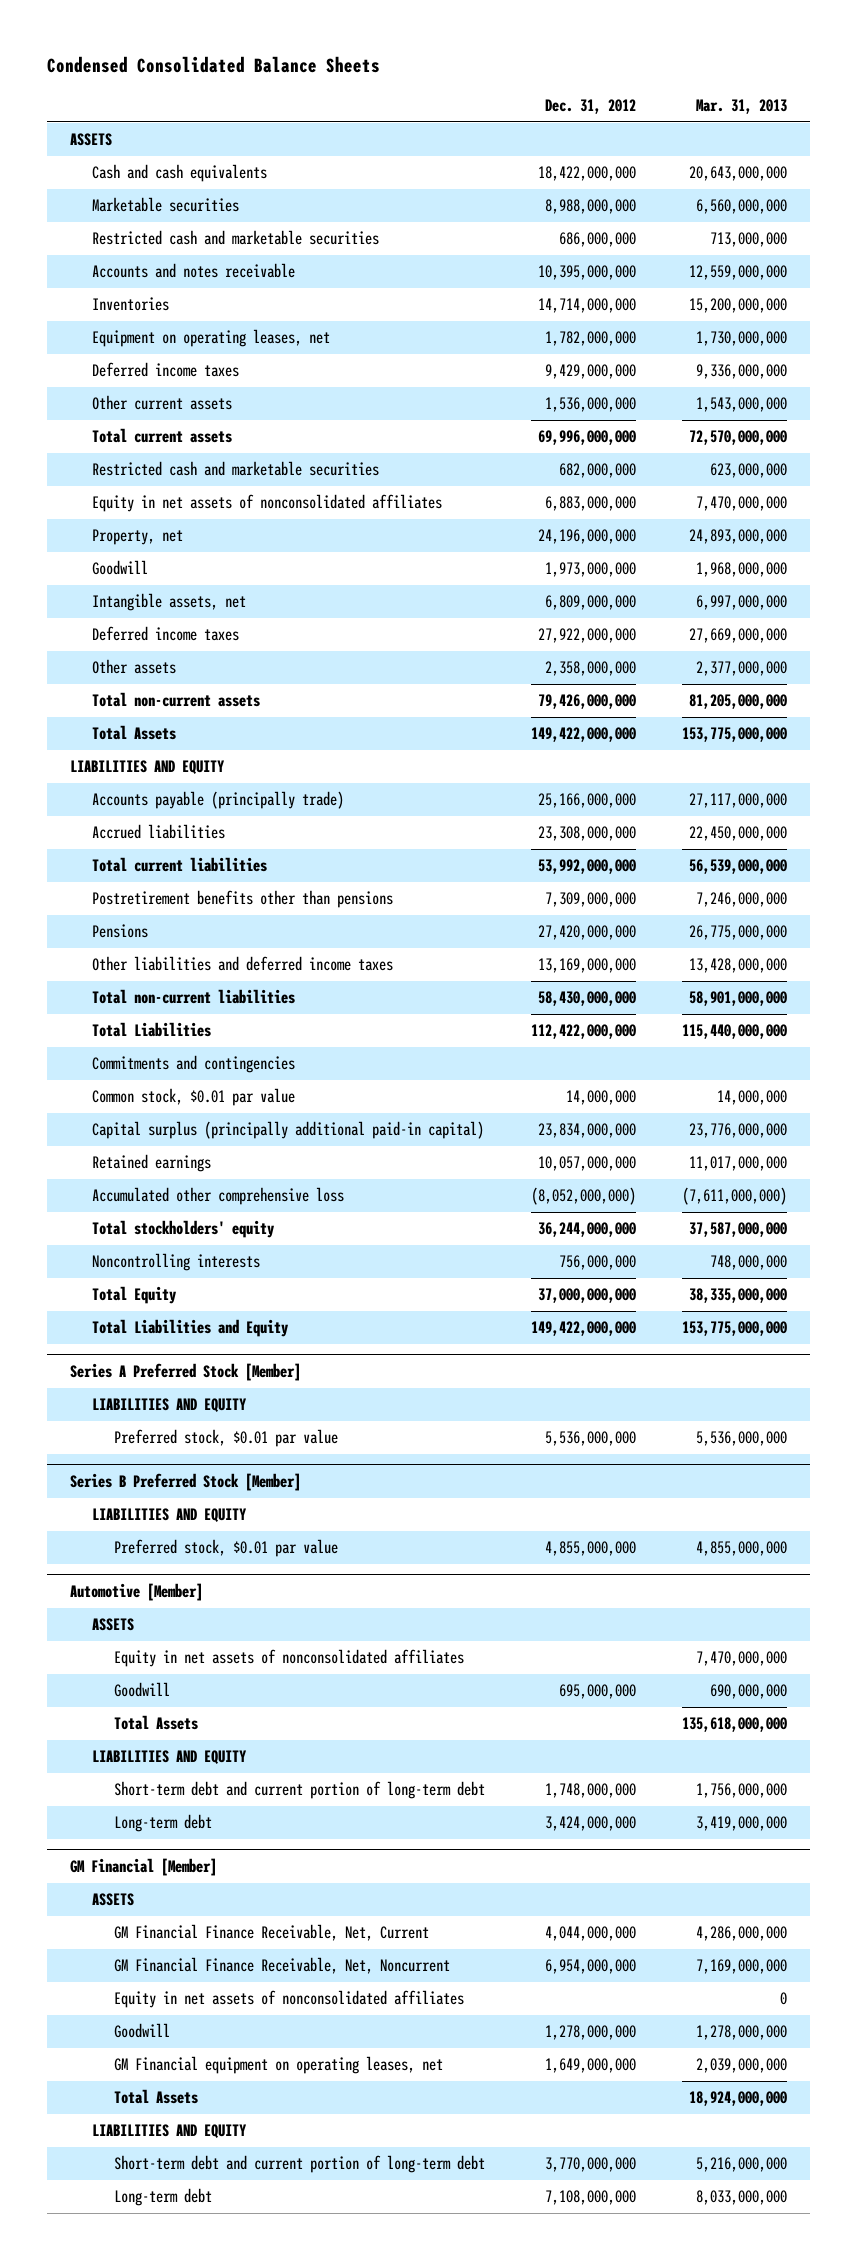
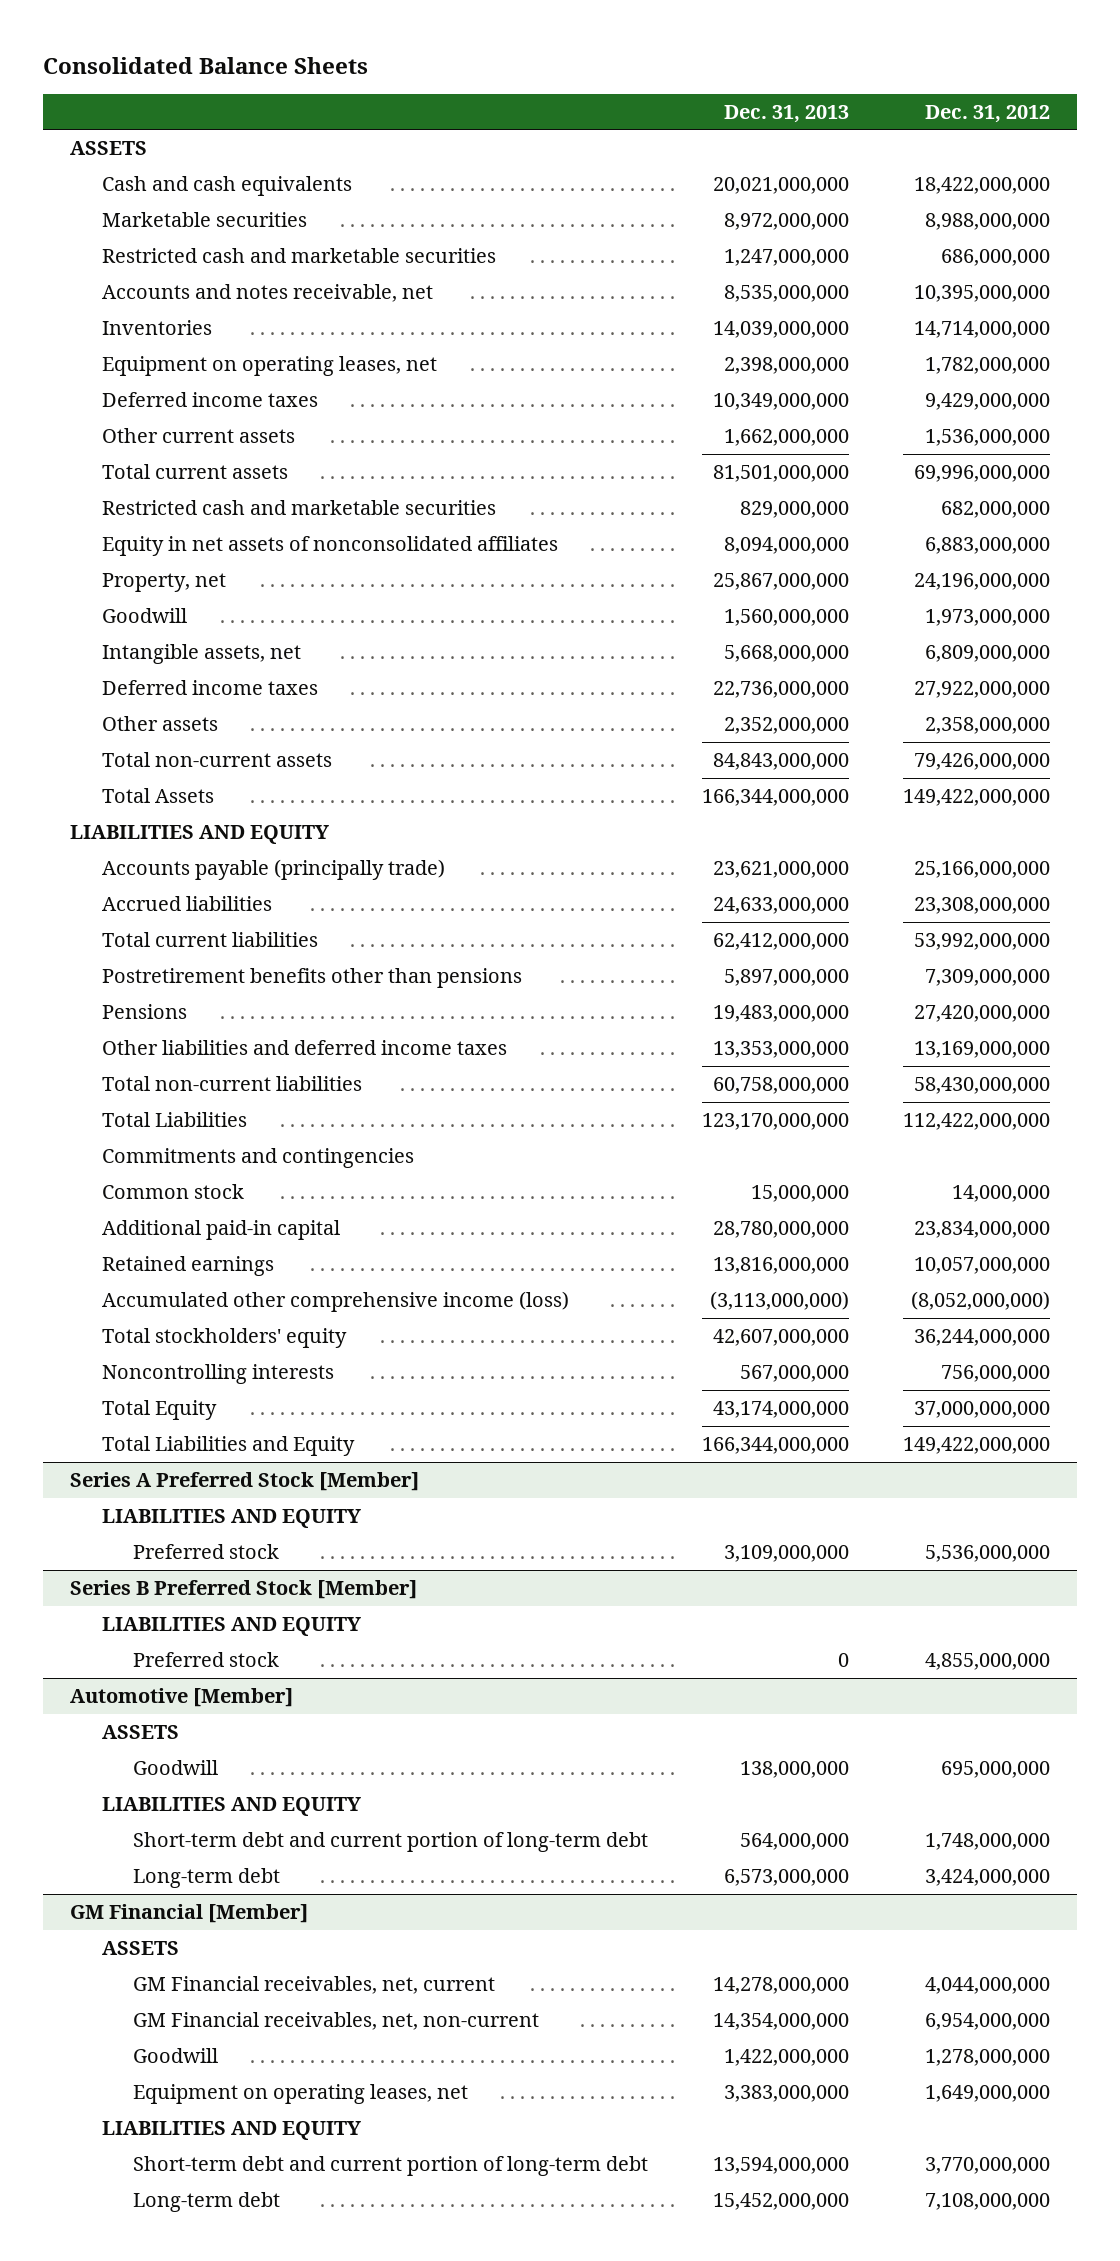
- Condensed Consolidated Balance Sheets
+ Consolidated Balance Sheets
- | Dec. 31, 2012 | Mar. 31, 2013
+ | Dec. 31, 2013 | Dec. 31, 2012
- Accounts and notes receivable | 10,395,000,000 | 12,559,000,000
+ Accounts and notes receivable, net | 8,535,000,000 | 10,395,000,000
- Common stock, $0.01 par value | 14,000,000 | 14,000,000
- Capital surplus (principally additional paid-in capital) | 23,834,000,000 | 23,776,000,000
+ Common stock | 15,000,000 | 14,000,000
+ Additional paid-in capital | 28,780,000,000 | 23,834,000,000
- Accumulated other comprehensive loss | (8,052,000,000) | (7,611,000,000)
+ Accumulated other comprehensive income (loss) | (3,113,000,000) | (8,052,000,000)
@ Series A Preferred Stock [Member]
- Preferred stock, $0.01 par value | 5,536,000,000 | 5,536,000,000
+ Preferred stock | 3,109,000,000 | 5,536,000,000
@ Series B Preferred Stock [Member]
- Preferred stock, $0.01 par value | 4,855,000,000 | 4,855,000,000
+ Preferred stock | 0 | 4,855,000,000
@ Automotive [Member]
- Equity in net assets of nonconsolidated affiliates | | 7,470,000,000
- Total Assets | | 135,618,000,000
@ GM Financial [Member]
- GM Financial Finance Receivable, Net, Current | 4,044,000,000 | 4,286,000,000
- GM Financial Finance Receivable, Net, Noncurrent | 6,954,000,000 | 7,169,000,000
- Equity in net assets of nonconsolidated affiliates | | 0
+ GM Financial receivables, net, current | 14,278,000,000 | 4,044,000,000
+ GM Financial receivables, net, non-current | 14,354,000,000 | 6,954,000,000
- GM Financial equipment on operating leases, net | 1,649,000,000 | 2,039,000,000
- Total Assets | | 18,924,000,000
+ Equipment on operating leases, net | 3,383,000,000 | 1,649,000,000

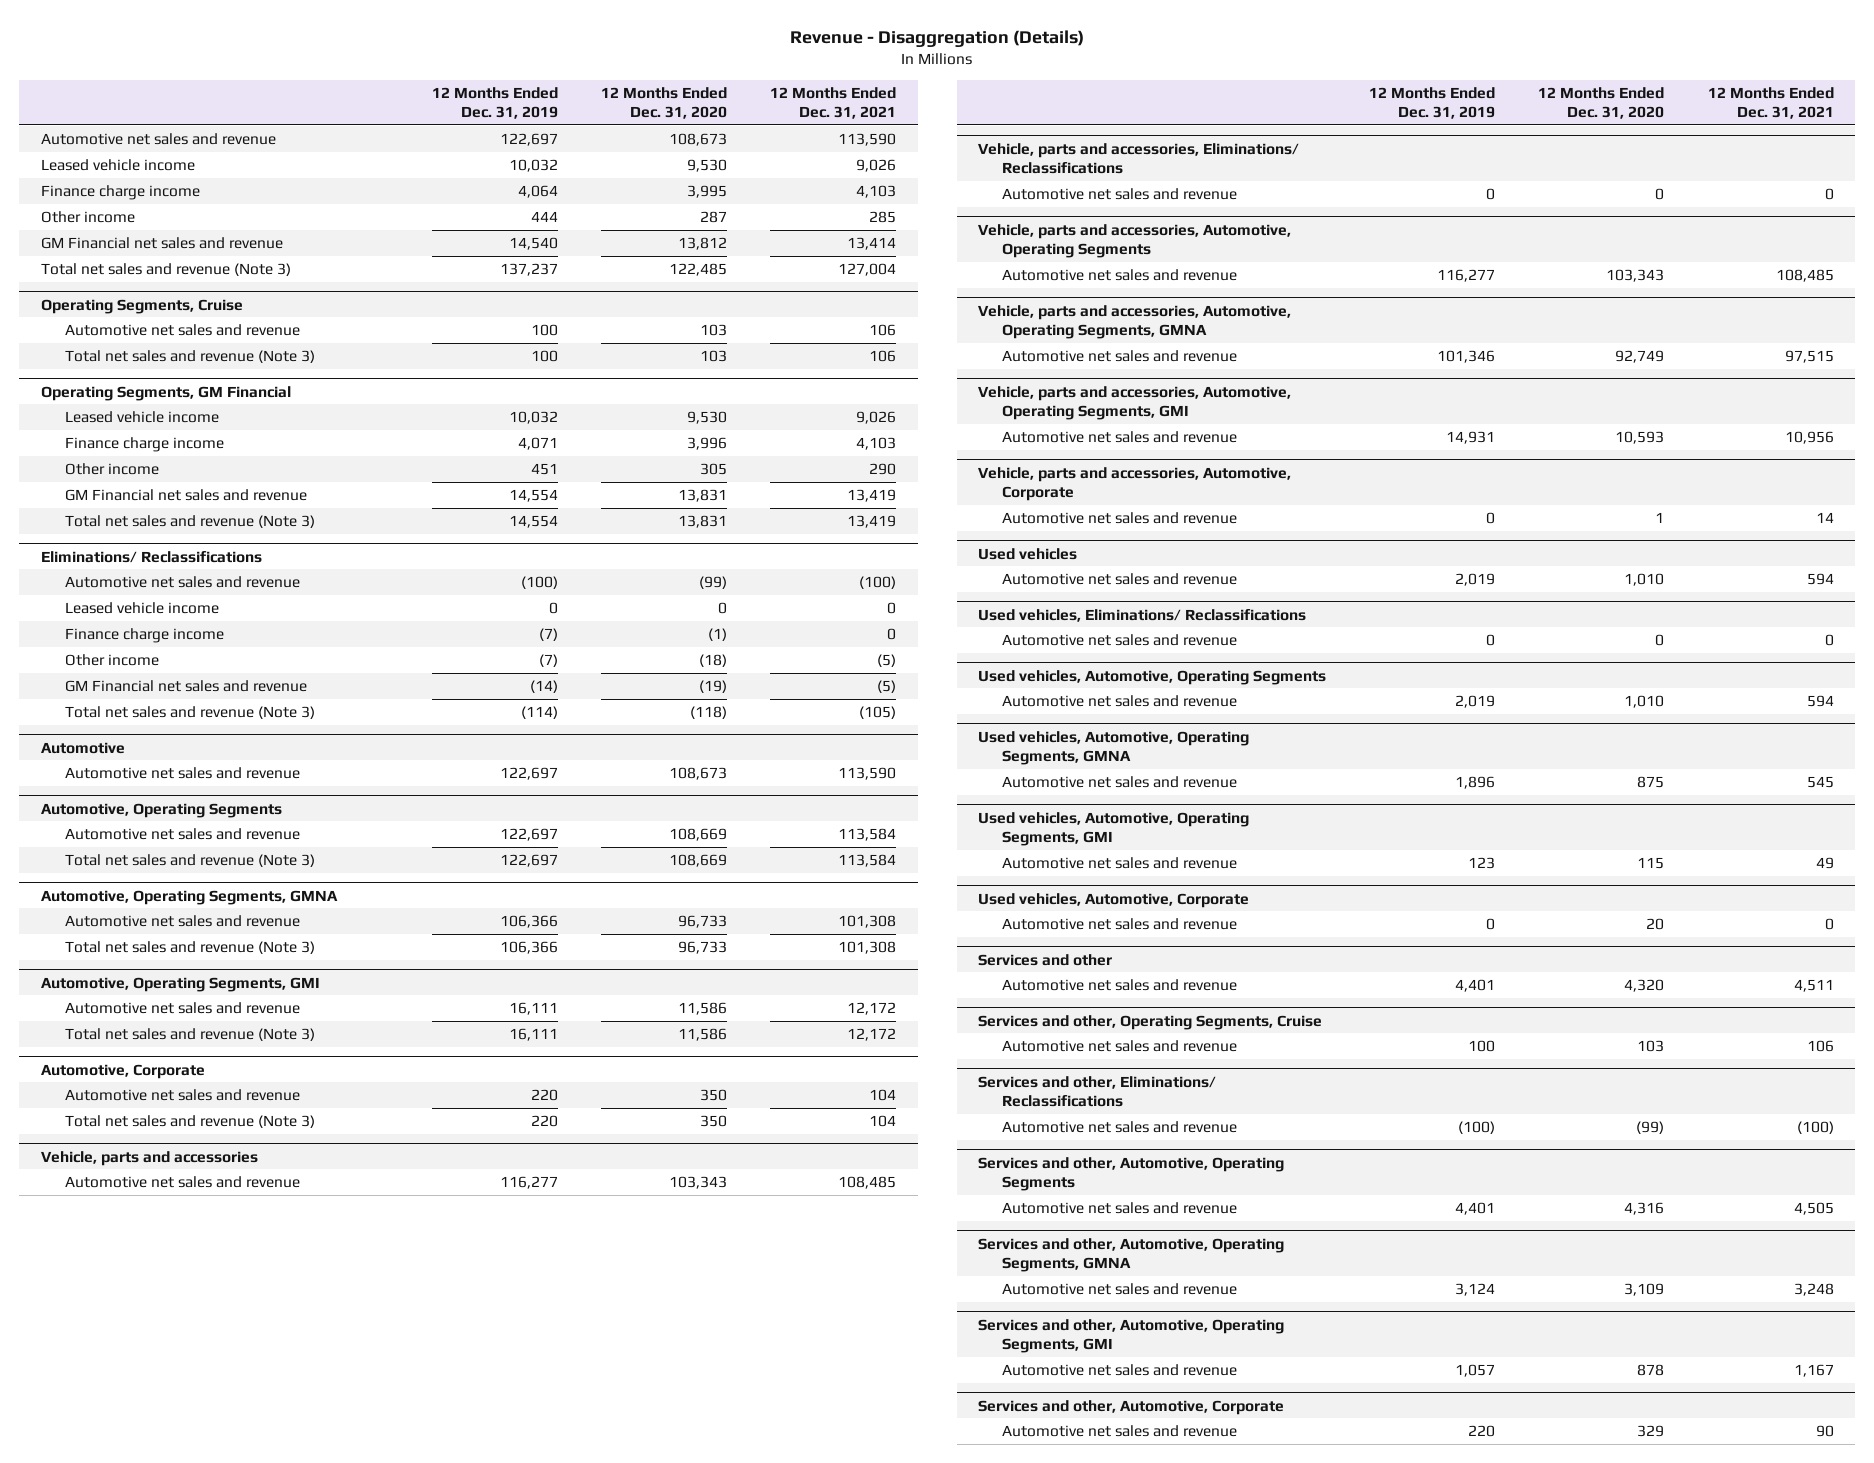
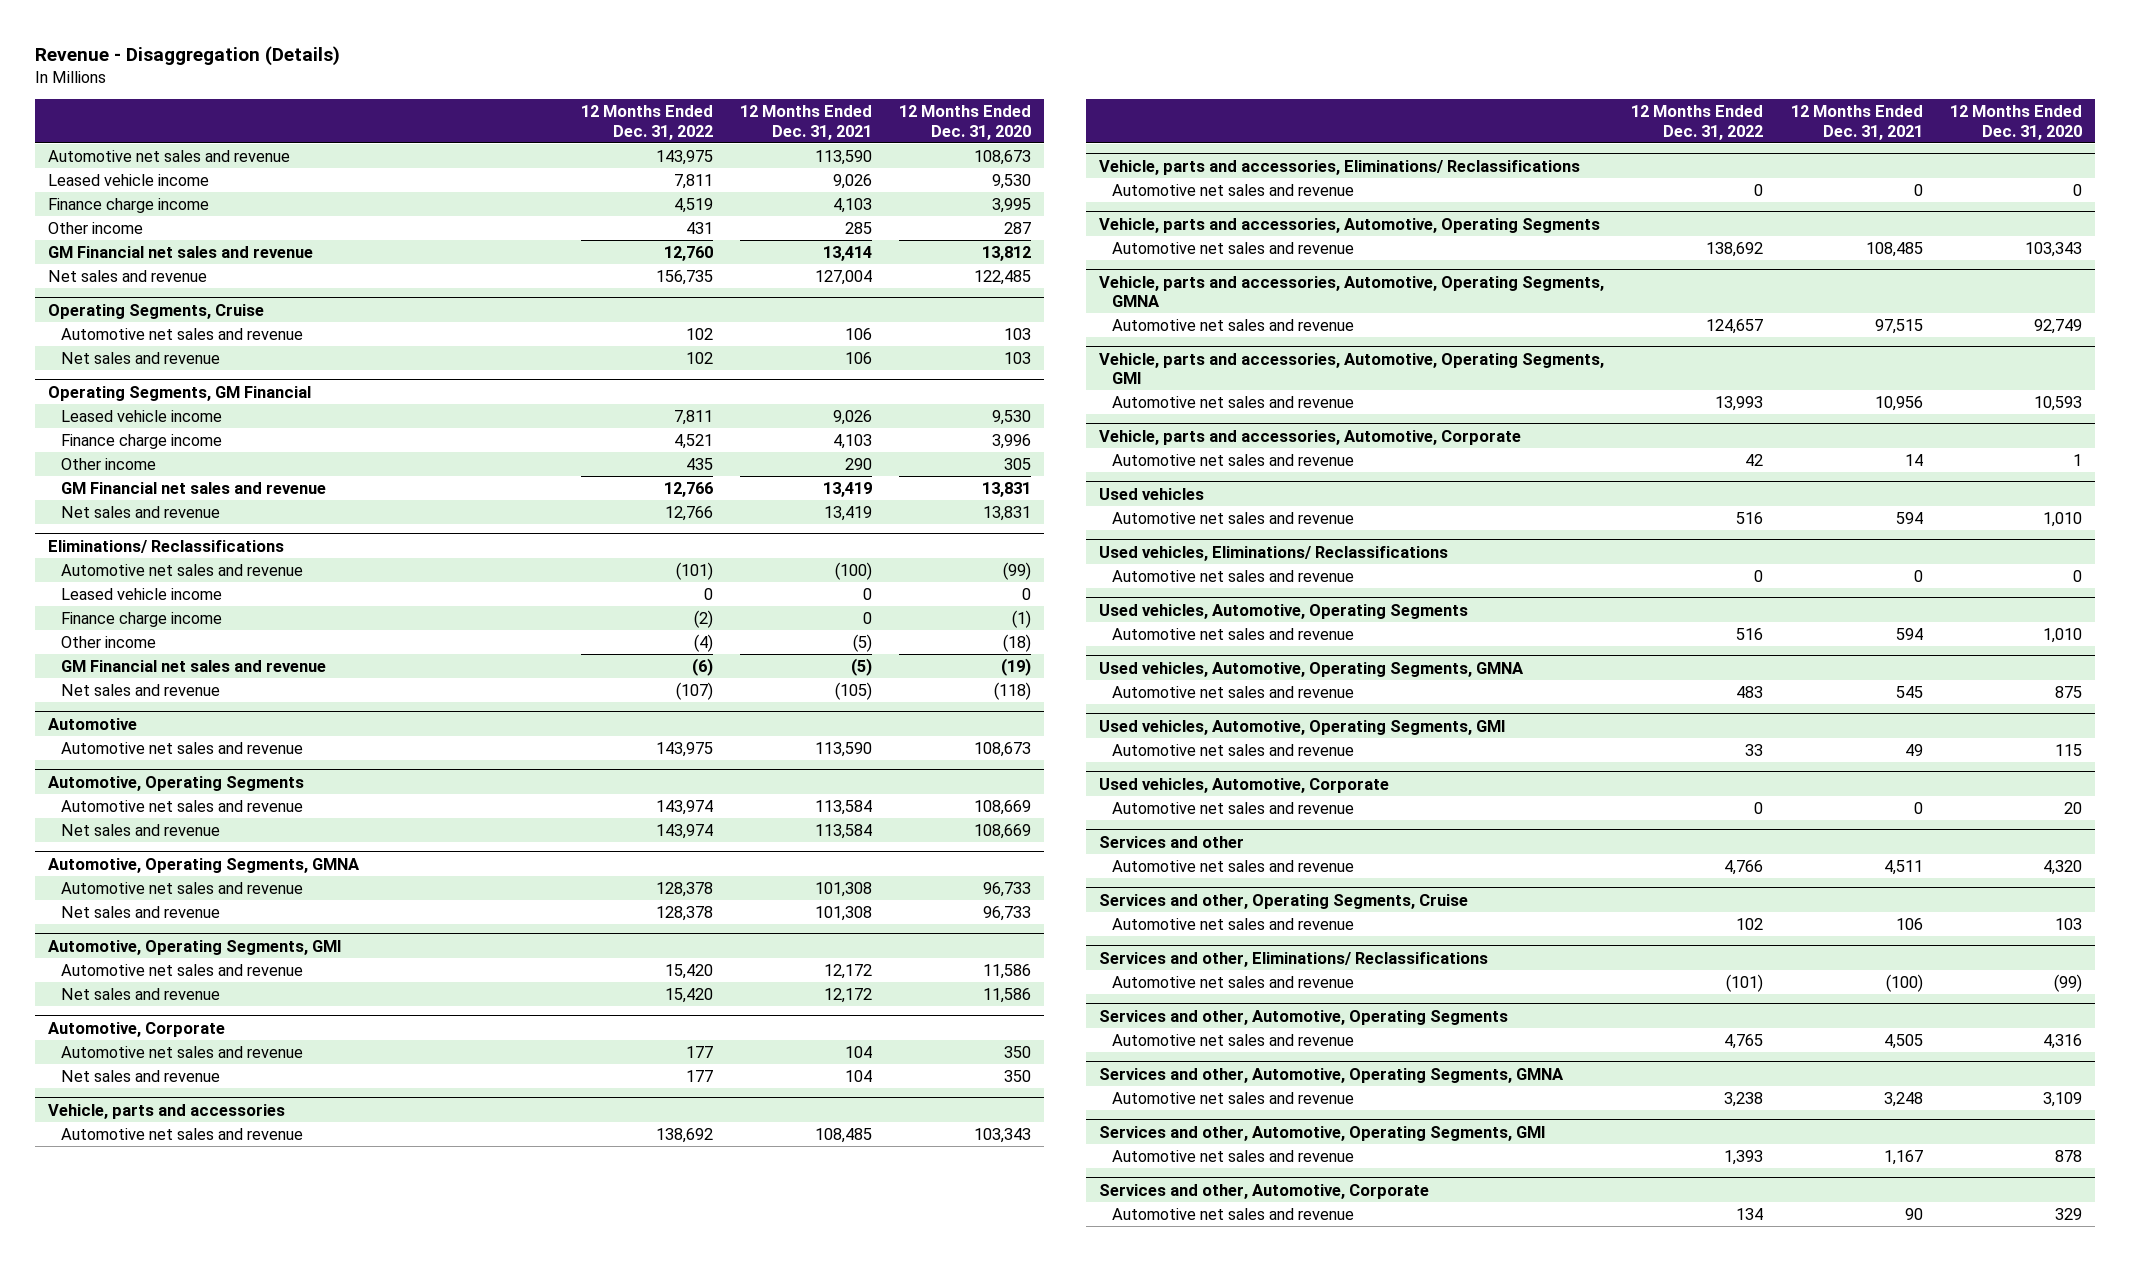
- | 12 Months Ended Dec. 31, 2019 | 12 Months Ended Dec. 31, 2020 | 12 Months Ended Dec. 31, 2021
+ | 12 Months Ended Dec. 31, 2022 | 12 Months Ended Dec. 31, 2021 | 12 Months Ended Dec. 31, 2020
- Total net sales and revenue (Note 3) | 137,237 | 122,485 | 127,004
+ Net sales and revenue | 156,735 | 127,004 | 122,485
@ Operating Segments, Cruise
- Total net sales and revenue (Note 3) | 100 | 103 | 106
+ Net sales and revenue | 102 | 106 | 103
@ Operating Segments, GM Financial
- Total net sales and revenue (Note 3) | 14,554 | 13,831 | 13,419
+ Net sales and revenue | 12,766 | 13,419 | 13,831
@ Eliminations/ Reclassifications
- Total net sales and revenue (Note 3) | (114) | (118) | (105)
+ Net sales and revenue | (107) | (105) | (118)
@ Automotive, Operating Segments
- Total net sales and revenue (Note 3) | 122,697 | 108,669 | 113,584
+ Net sales and revenue | 143,974 | 113,584 | 108,669
@ Automotive, Operating Segments, GMNA
- Total net sales and revenue (Note 3) | 106,366 | 96,733 | 101,308
+ Net sales and revenue | 128,378 | 101,308 | 96,733
@ Automotive, Operating Segments, GMI
- Total net sales and revenue (Note 3) | 16,111 | 11,586 | 12,172
+ Net sales and revenue | 15,420 | 12,172 | 11,586
@ Automotive, Corporate
- Total net sales and revenue (Note 3) | 220 | 350 | 104
+ Net sales and revenue | 177 | 104 | 350

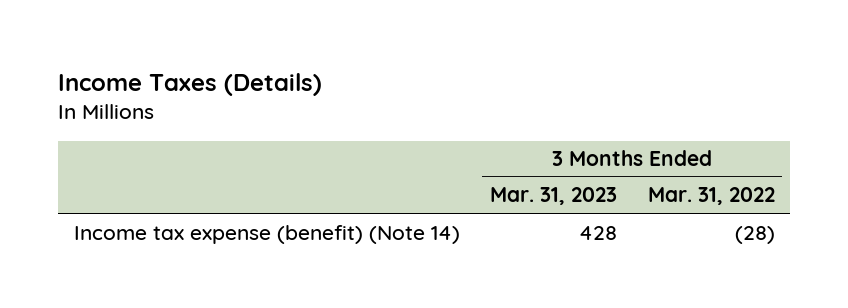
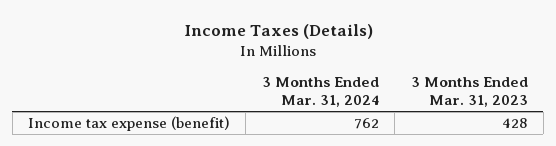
- | 3 Months Ended Mar. 31, 2023 | 3 Months Ended Mar. 31, 2022
+ | 3 Months Ended Mar. 31, 2024 | 3 Months Ended Mar. 31, 2023
- Income tax expense (benefit) (Note 14) | 428 | (28)
+ Income tax expense (benefit) | 762 | 428

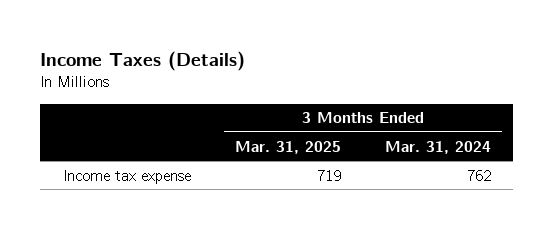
- | 3 Months Ended Mar. 31, 2024 | 3 Months Ended Mar. 31, 2023
+ | 3 Months Ended Mar. 31, 2025 | 3 Months Ended Mar. 31, 2024
- Income tax expense (benefit) | 762 | 428
+ Income tax expense | 719 | 762

